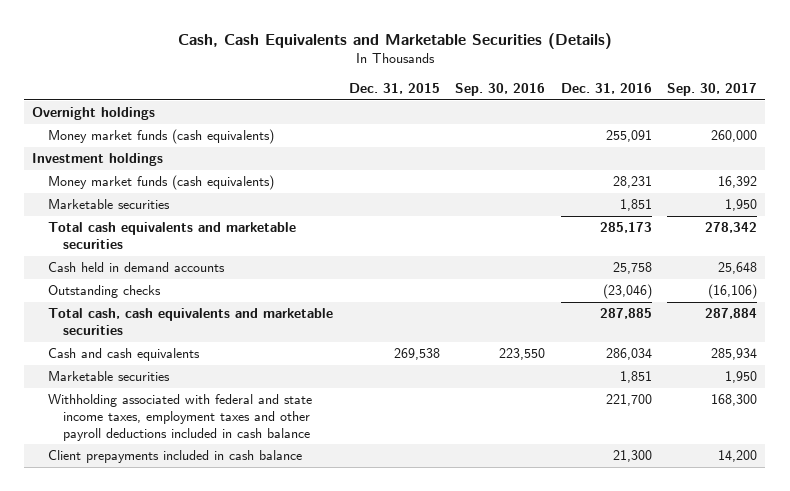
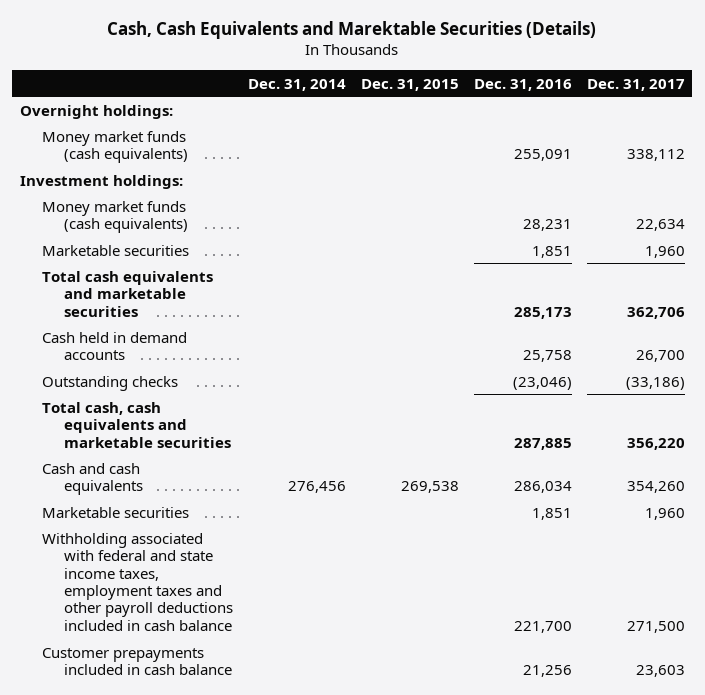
- Cash, Cash Equivalents and Marketable Securities (Details)
+ Cash, Cash Equivalents and Marektable Securities (Details)
- | Dec. 31, 2015 | Sep. 30, 2016 | Dec. 31, 2016 | Sep. 30, 2017
+ | Dec. 31, 2014 | Dec. 31, 2015 | Dec. 31, 2016 | Dec. 31, 2017
- Overnight holdings
+ Overnight holdings:
- Investment holdings
+ Investment holdings:
- Client prepayments included in cash balance | | | 21,300 | 14,200
+ Customer prepayments included in cash balance | | | 21,256 | 23,603

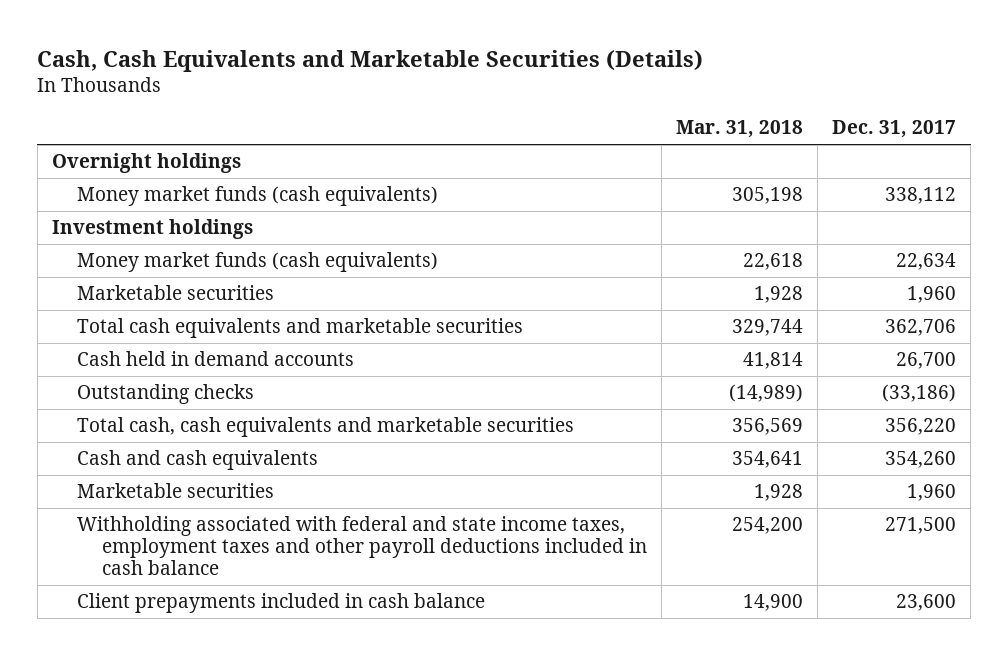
- Cash, Cash Equivalents and Marektable Securities (Details)
+ Cash, Cash Equivalents and Marketable Securities (Details)
- | Dec. 31, 2014 | Dec. 31, 2015 | Dec. 31, 2016 | Dec. 31, 2017
+ | Mar. 31, 2018 | Dec. 31, 2017
- Overnight holdings:
+ Overnight holdings
- Investment holdings:
+ Investment holdings
- Customer prepayments included in cash balance | | | 21,256 | 23,603
+ Client prepayments included in cash balance | 14,900 | 23,600

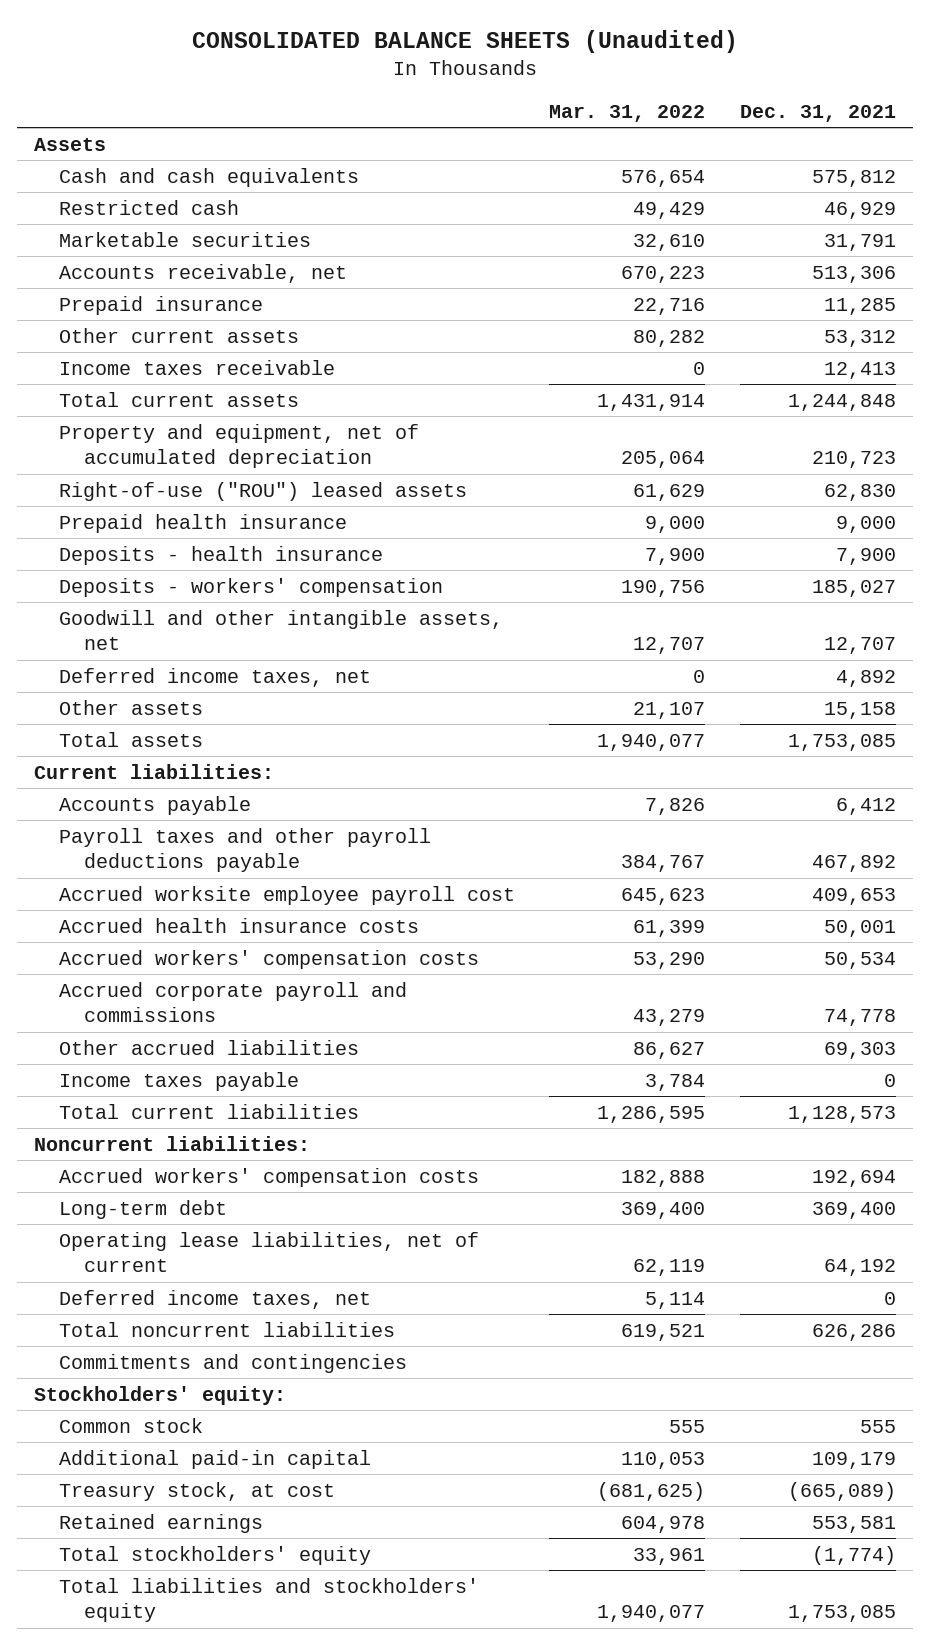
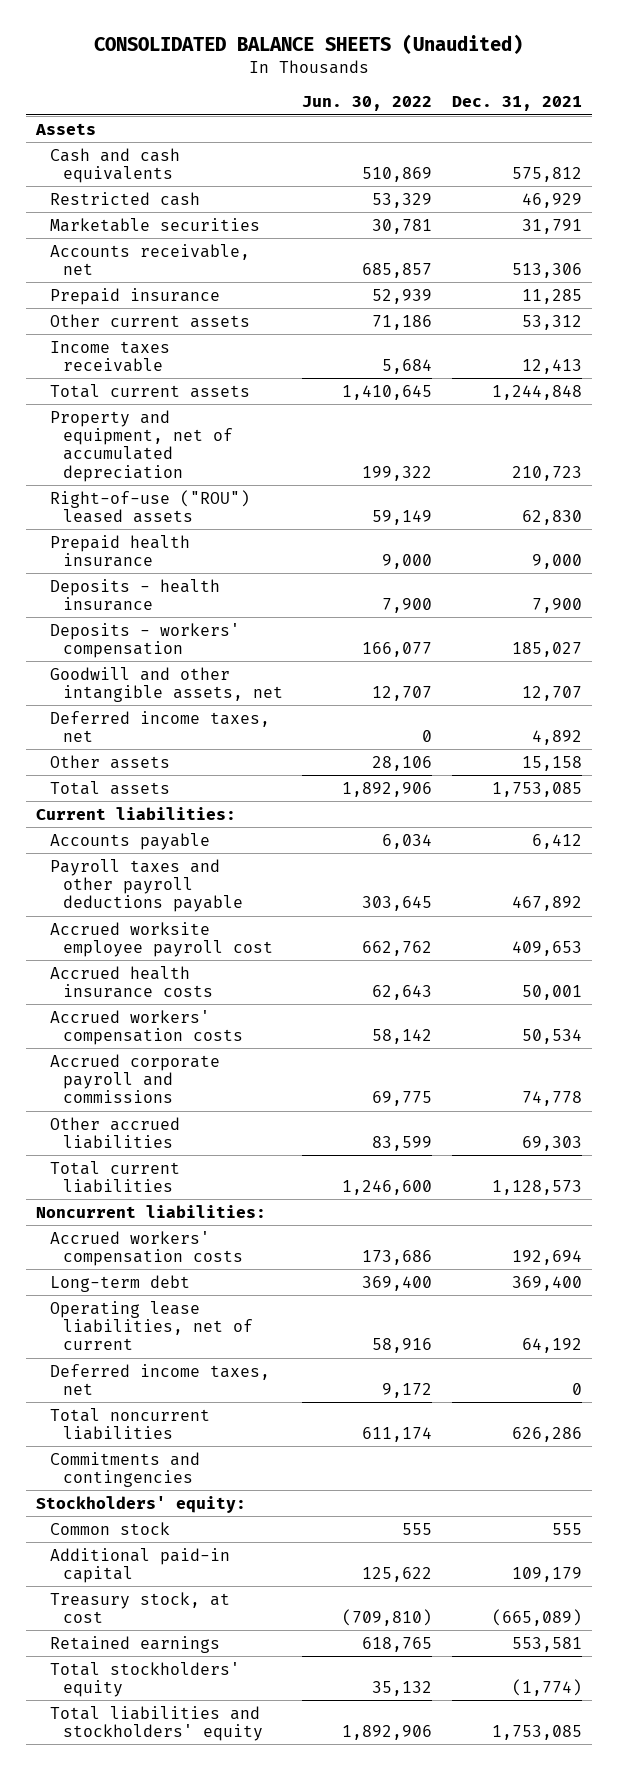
- | Mar. 31, 2022 | Dec. 31, 2021
+ | Jun. 30, 2022 | Dec. 31, 2021
- Income taxes payable | 3,784 | 0

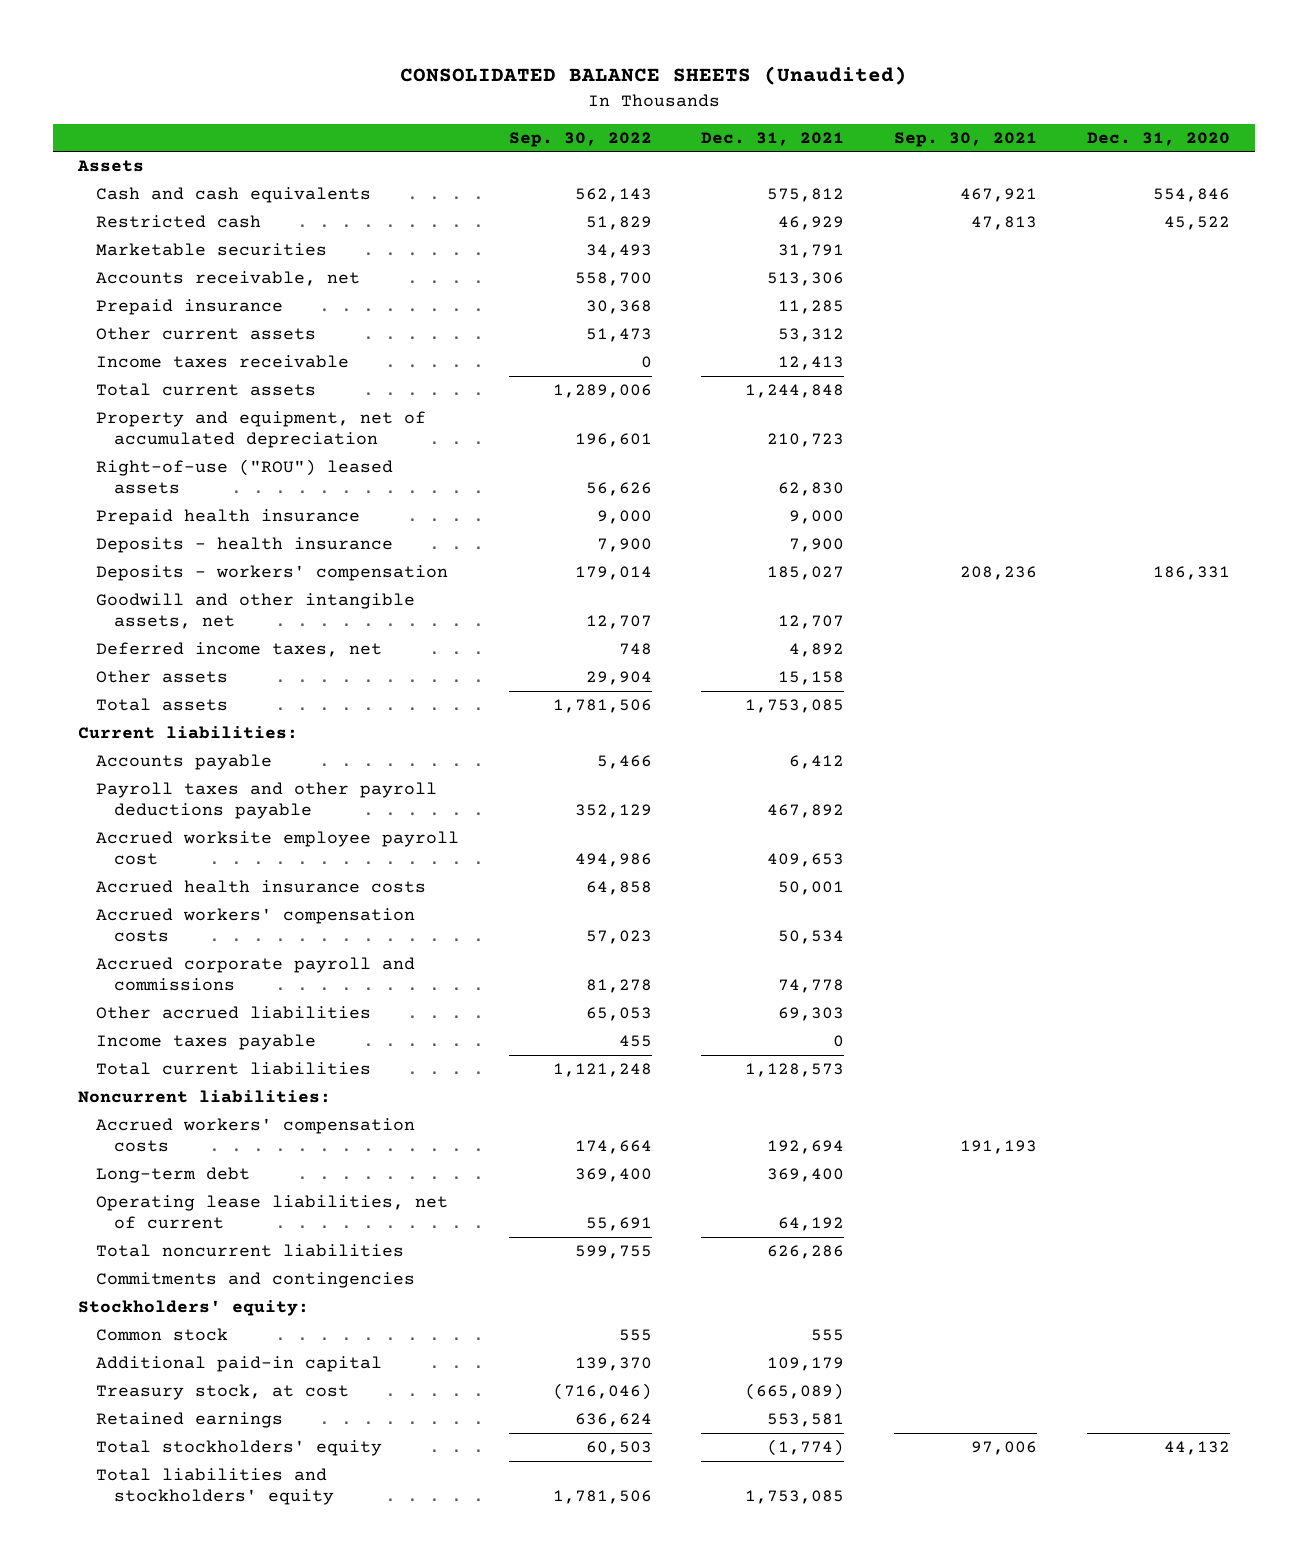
- | Jun. 30, 2022 | Dec. 31, 2021
+ | Sep. 30, 2022 | Dec. 31, 2021 | Sep. 30, 2021 | Dec. 31, 2020
+ Income taxes payable | 455 | 0 | |
- Deferred income taxes, net | 9,172 | 0

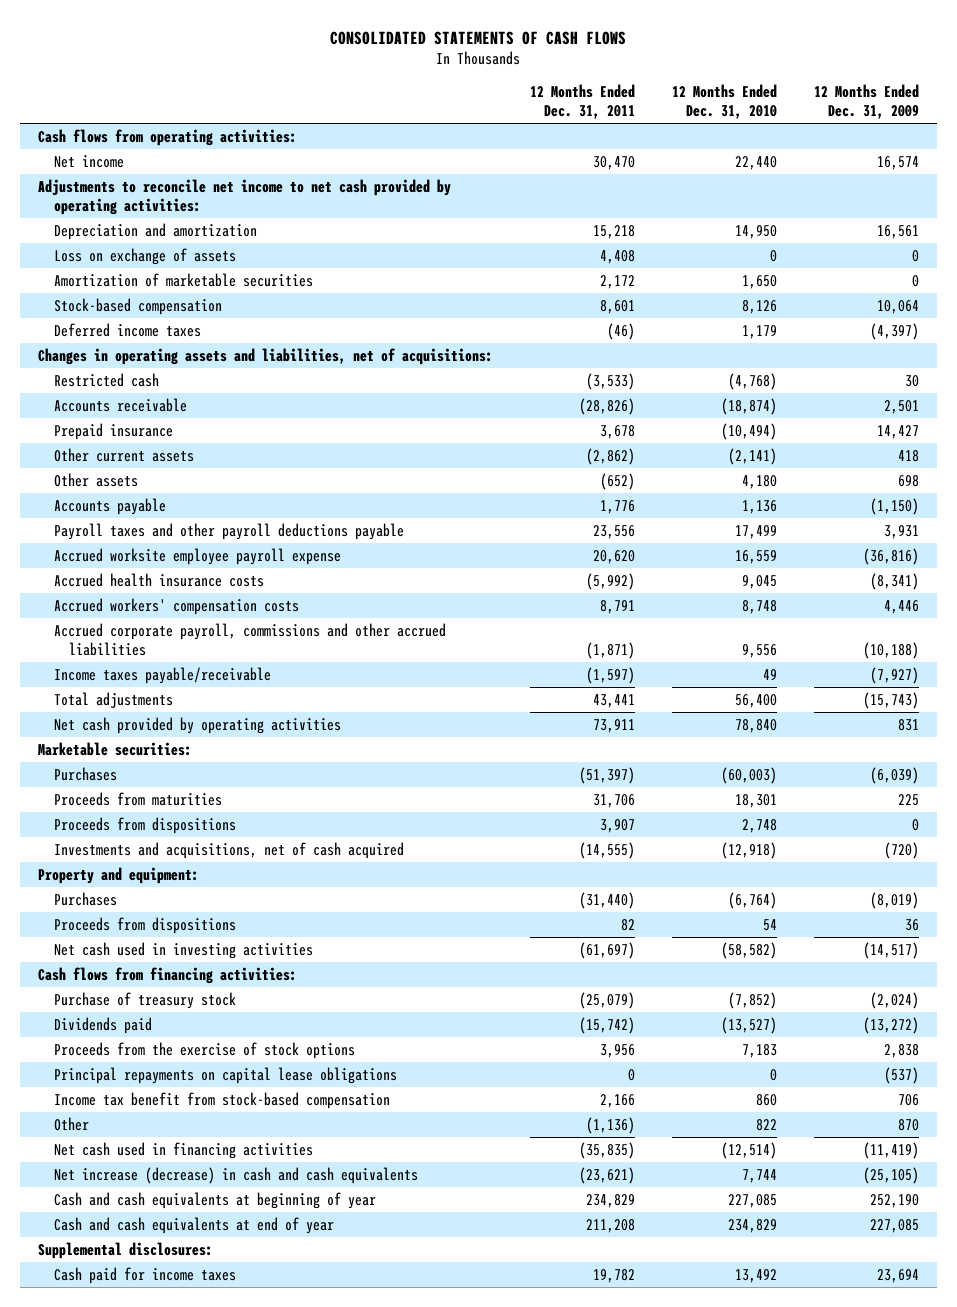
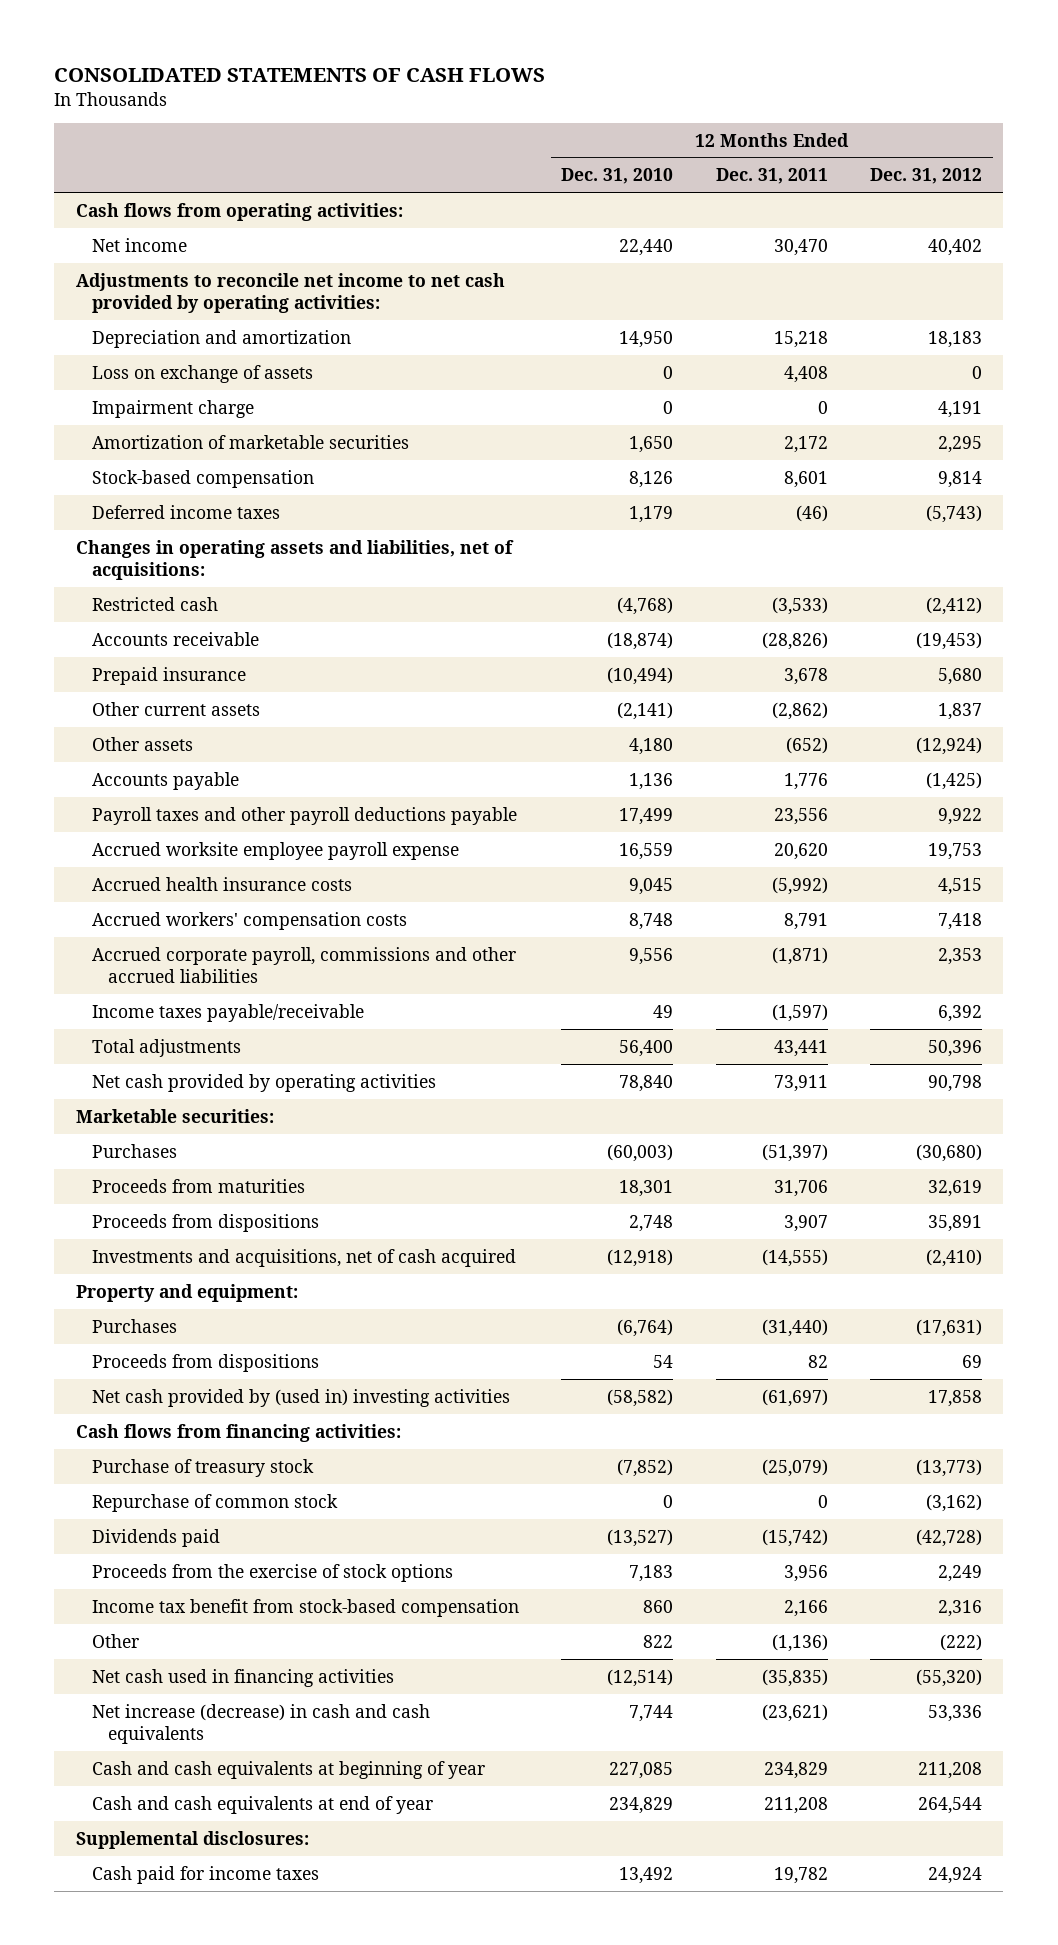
- | 12 Months Ended Dec. 31, 2011 | 12 Months Ended Dec. 31, 2010 | 12 Months Ended Dec. 31, 2009
+ | 12 Months Ended Dec. 31, 2010 | 12 Months Ended Dec. 31, 2011 | 12 Months Ended Dec. 31, 2012
+ Impairment charge | 0 | 0 | 4,191
- Net cash used in investing activities | (61,697) | (58,582) | (14,517)
+ Net cash provided by (used in) investing activities | (58,582) | (61,697) | 17,858
+ Repurchase of common stock | 0 | 0 | (3,162)
- Principal repayments on capital lease obligations | 0 | 0 | (537)

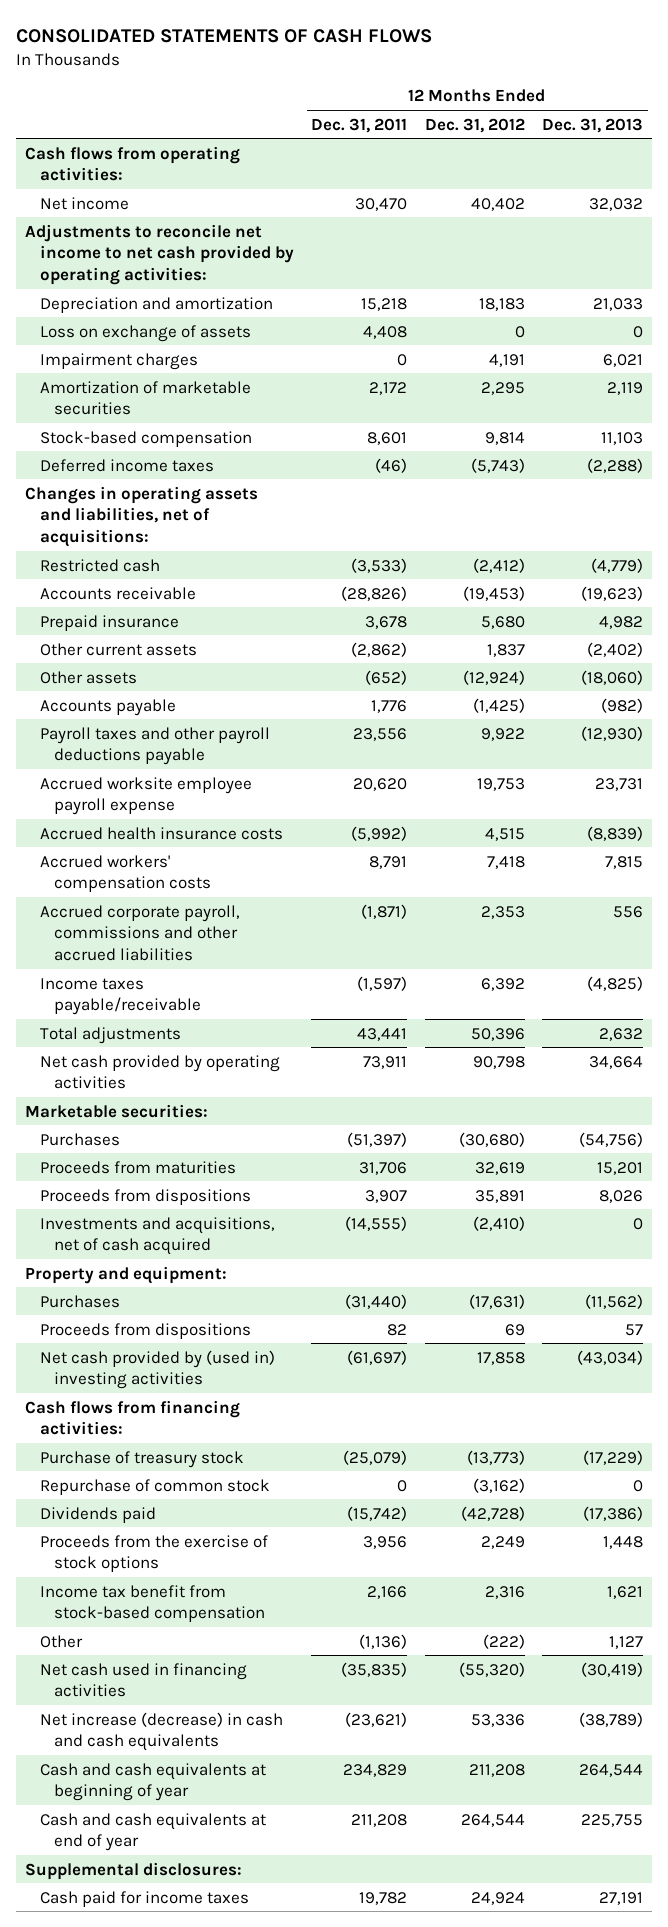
- | 12 Months Ended Dec. 31, 2010 | 12 Months Ended Dec. 31, 2011 | 12 Months Ended Dec. 31, 2012
+ | 12 Months Ended Dec. 31, 2011 | 12 Months Ended Dec. 31, 2012 | 12 Months Ended Dec. 31, 2013
- Impairment charge | 0 | 0 | 4,191
+ Impairment charges | 0 | 4,191 | 6,021

